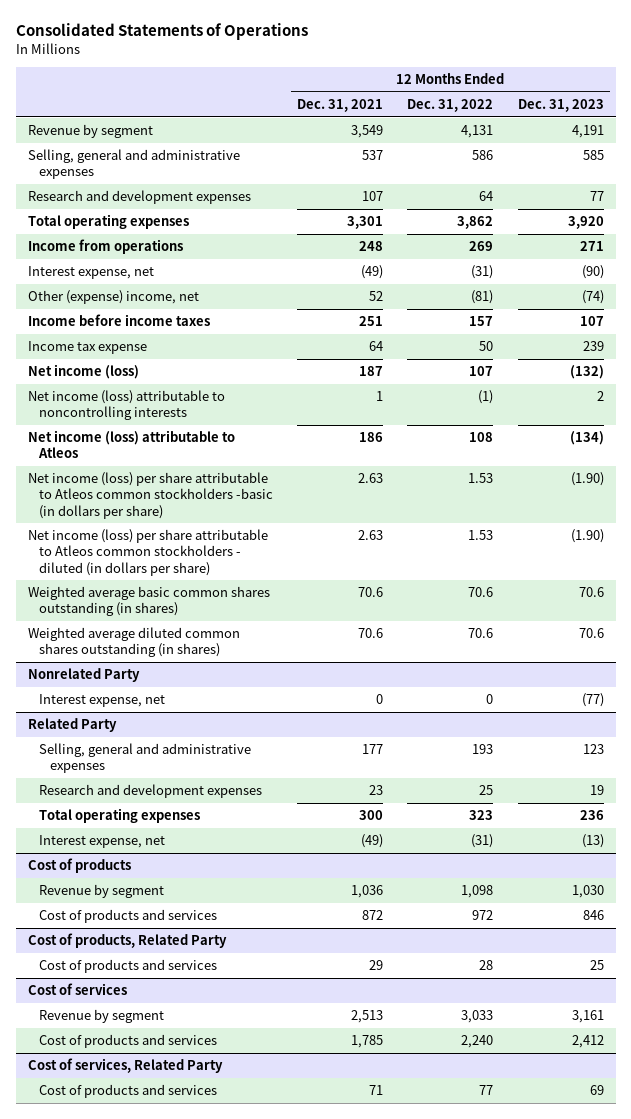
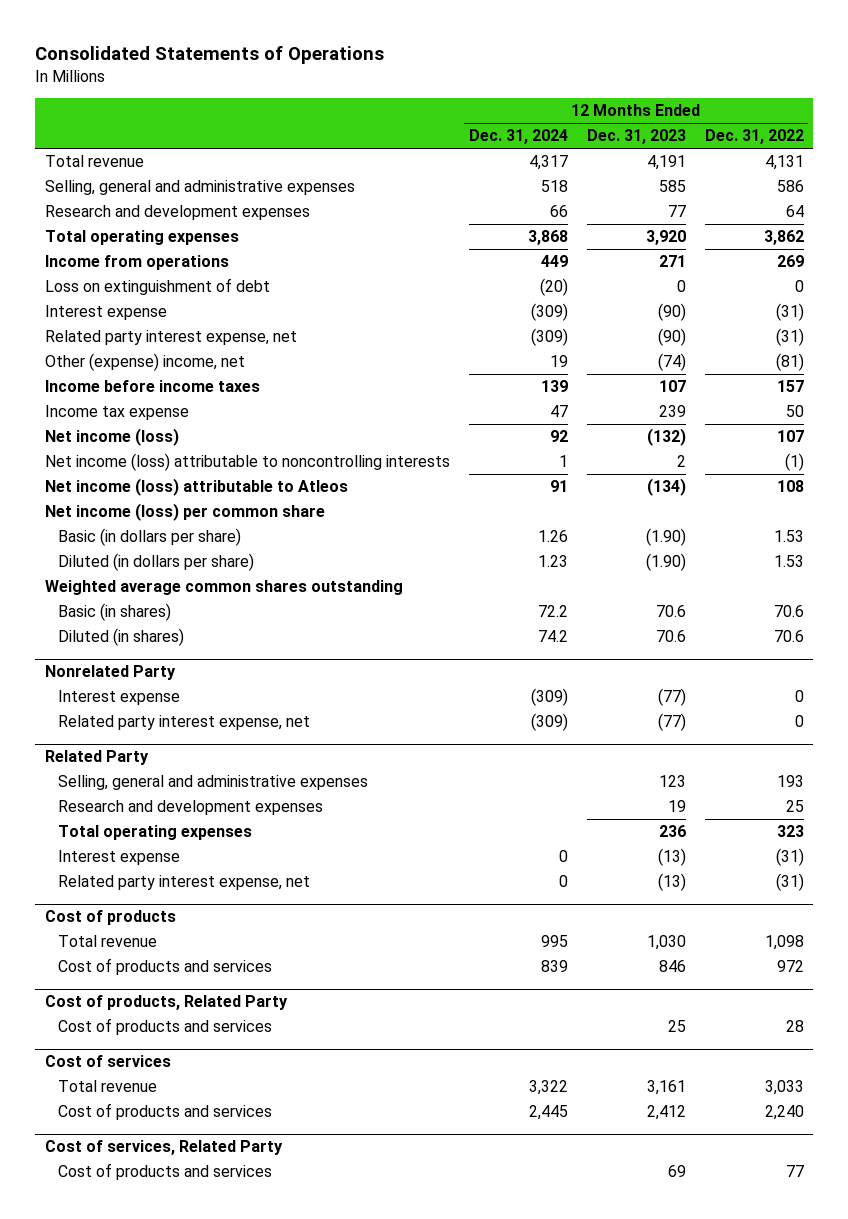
- | 12 Months Ended Dec. 31, 2021 | 12 Months Ended Dec. 31, 2022 | 12 Months Ended Dec. 31, 2023
+ | 12 Months Ended Dec. 31, 2024 | 12 Months Ended Dec. 31, 2023 | 12 Months Ended Dec. 31, 2022
- Revenue by segment | 3,549 | 4,131 | 4,191
+ Total revenue | 4,317 | 4,191 | 4,131
- Interest expense, net | (49) | (31) | (90)
+ Loss on extinguishment of debt | (20) | 0 | 0
+ Interest expense | (309) | (90) | (31)
+ Related party interest expense, net | (309) | (90) | (31)
- Net income (loss) per share attributable to Atleos common stockholders -basic (in dollars per share) | 2.63 | 1.53 | (1.90)
- Net income (loss) per share attributable to Atleos common stockholders - diluted (in dollars per share) | 2.63 | 1.53 | (1.90)
- Weighted average basic common shares outstanding (in shares) | 70.6 | 70.6 | 70.6
- Weighted average diluted common shares outstanding (in shares) | 70.6 | 70.6 | 70.6
+ Net income (loss) per common share
+ Basic (in dollars per share) | 1.26 | (1.90) | 1.53
+ Diluted (in dollars per share) | 1.23 | (1.90) | 1.53
+ Weighted average common shares outstanding
+ Basic (in shares) | 72.2 | 70.6 | 70.6
+ Diluted (in shares) | 74.2 | 70.6 | 70.6
@ Nonrelated Party
- Interest expense, net | 0 | 0 | (77)
+ Interest expense | (309) | (77) | 0
+ Related party interest expense, net | (309) | (77) | 0
@ Related Party
- Interest expense, net | (49) | (31) | (13)
+ Interest expense | 0 | (13) | (31)
+ Related party interest expense, net | 0 | (13) | (31)
@ Cost of products
- Revenue by segment | 1,036 | 1,098 | 1,030
+ Total revenue | 995 | 1,030 | 1,098
@ Cost of services
- Revenue by segment | 2,513 | 3,033 | 3,161
+ Total revenue | 3,322 | 3,161 | 3,033

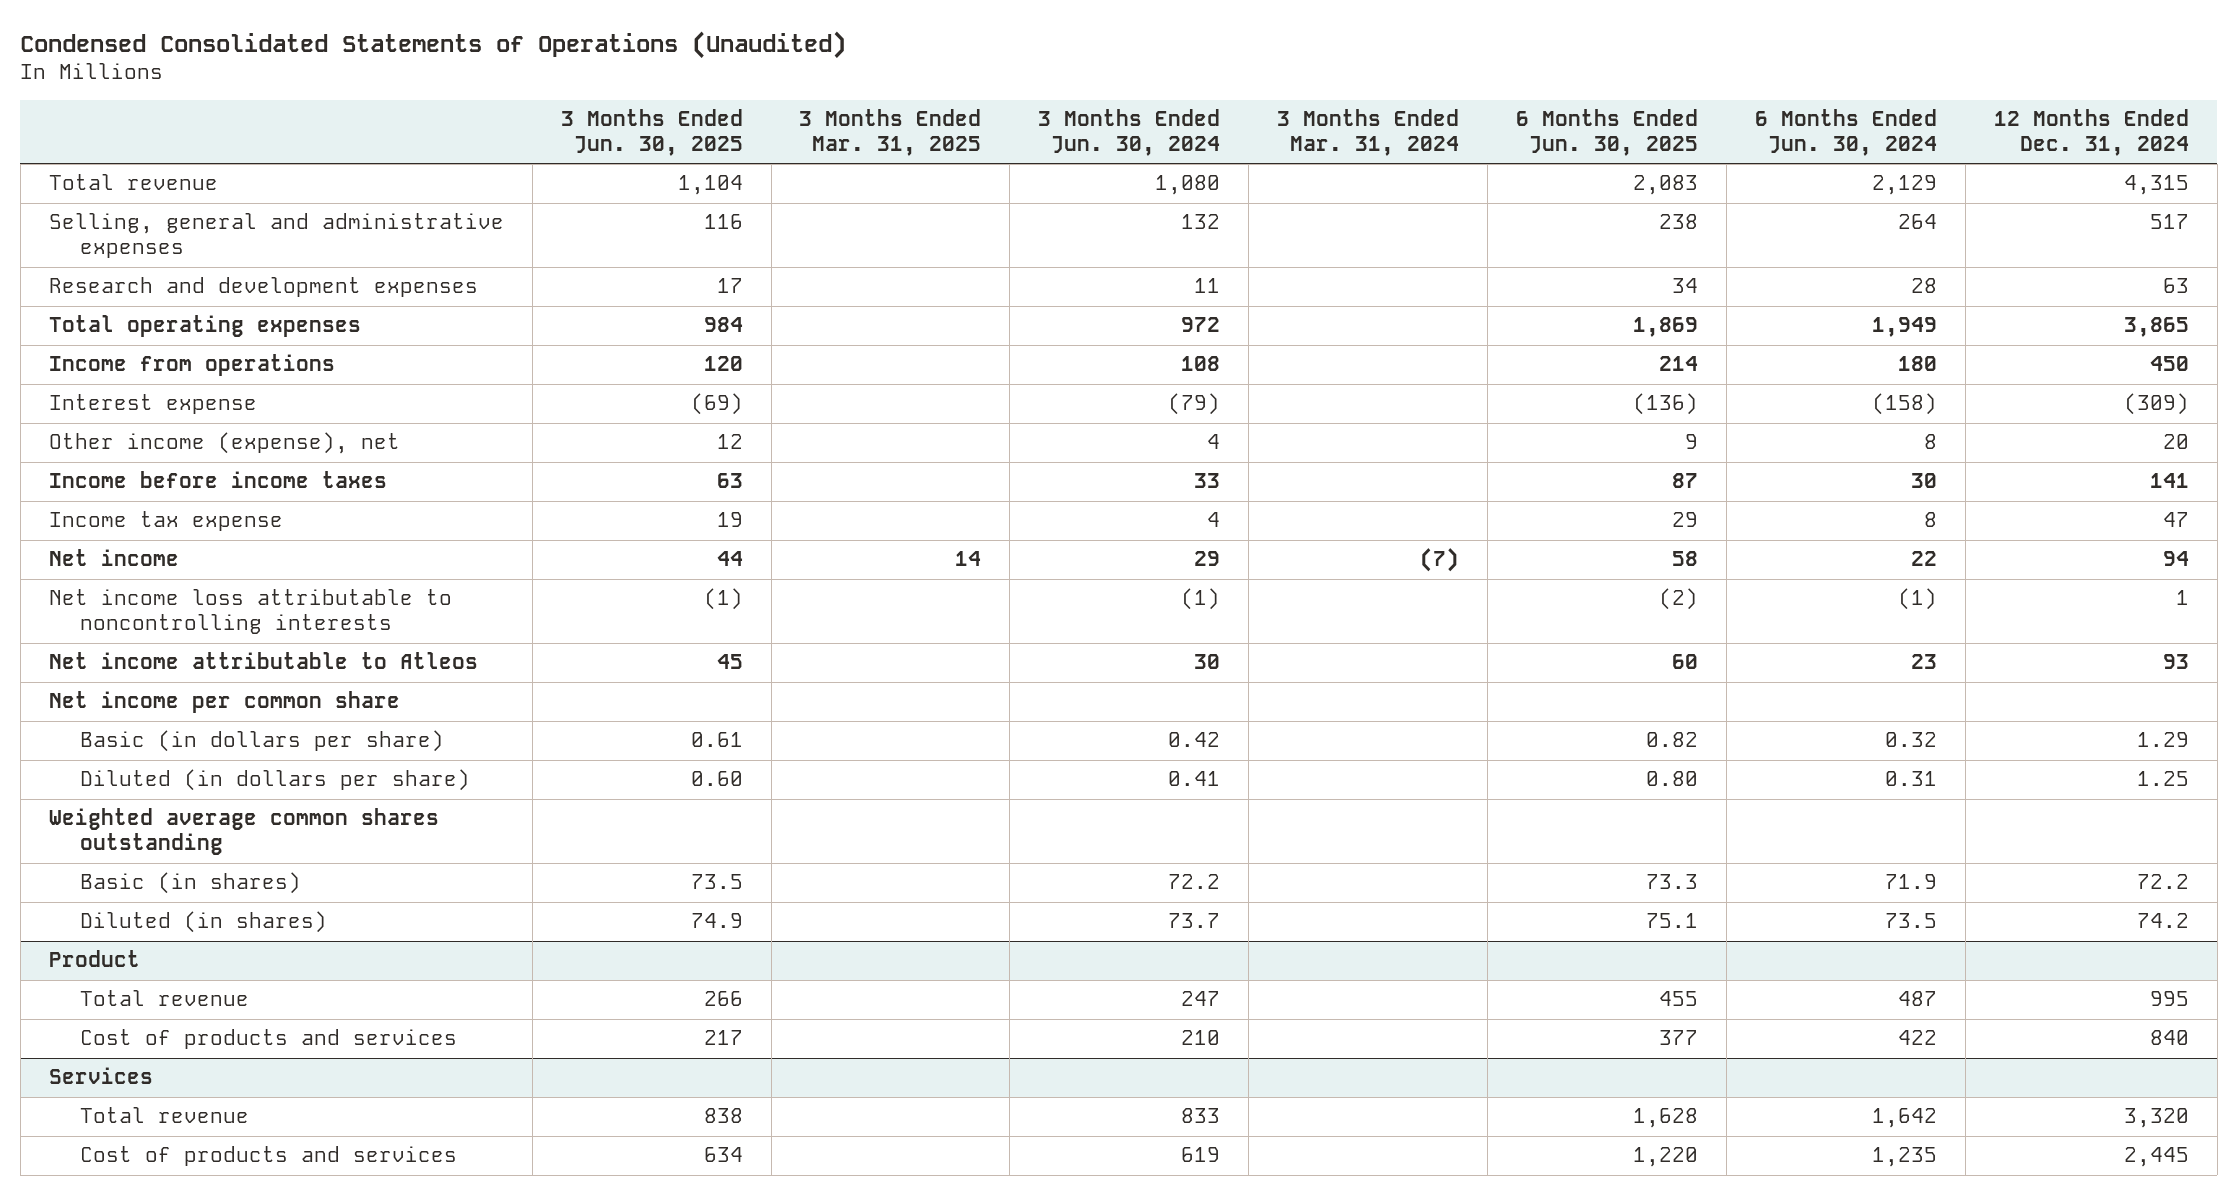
- Consolidated Statements of Operations
+ Condensed Consolidated Statements of Operations (Unaudited)
- | 12 Months Ended Dec. 31, 2024 | 12 Months Ended Dec. 31, 2023 | 12 Months Ended Dec. 31, 2022
+ | 3 Months Ended Jun. 30, 2025 | 3 Months Ended Mar. 31, 2025 | 3 Months Ended Jun. 30, 2024 | 3 Months Ended Mar. 31, 2024 | 6 Months Ended Jun. 30, 2025 | 6 Months Ended Jun. 30, 2024 | 12 Months Ended Dec. 31, 2024
- Total revenue | 4,317 | 4,191 | 4,131
- Selling, general and administrative expenses | 518 | 585 | 586
- Research and development expenses | 66 | 77 | 64
- Total operating expenses | 3,868 | 3,920 | 3,862
- Income from operations | 449 | 271 | 269
- Loss on extinguishment of debt | (20) | 0 | 0
+ Total revenue | 1,104 | | 1,080 | | 2,083 | 2,129 | 4,315
+ Selling, general and administrative expenses | 116 | | 132 | | 238 | 264 | 517
+ Research and development expenses | 17 | | 11 | | 34 | 28 | 63
+ Total operating expenses | 984 | | 972 | | 1,869 | 1,949 | 3,865
+ Income from operations | 120 | | 108 | | 214 | 180 | 450
- Related party interest expense, net | (309) | (90) | (31)
- Other (expense) income, net | 19 | (74) | (81)
- Income before income taxes | 139 | 107 | 157
+ Other income (expense), net | 12 | | 4 | | 9 | 8 | 20
+ Income before income taxes | 63 | | 33 | | 87 | 30 | 141
- Net income (loss) | 92 | (132) | 107
- Net income (loss) attributable to noncontrolling interests | 1 | 2 | (1)
- Net income (loss) attributable to Atleos | 91 | (134) | 108
- Net income (loss) per common share
- Basic (in dollars per share) | 1.26 | (1.90) | 1.53
- Diluted (in dollars per share) | 1.23 | (1.90) | 1.53
+ Net income | 44 | 14 | 29 | (7) | 58 | 22 | 94
+ Net income loss attributable to noncontrolling interests | (1) | | (1) | | (2) | (1) | 1
+ Net income attributable to Atleos | 45 | | 30 | | 60 | 23 | 93
+ Net income per common share
+ Basic (in dollars per share) | 0.61 | | 0.42 | | 0.82 | 0.32 | 1.29
+ Diluted (in dollars per share) | 0.60 | | 0.41 | | 0.80 | 0.31 | 1.25
- Nonrelated Party
- Interest expense | (309) | (77) | 0
- Related party interest expense, net | (309) | (77) | 0
- Related Party
- Selling, general and administrative expenses | | 123 | 193
- Research and development expenses | | 19 | 25
- Total operating expenses | | 236 | 323
- Interest expense | 0 | (13) | (31)
- Related party interest expense, net | 0 | (13) | (31)
- Cost of products
+ Product
- Cost of products and services | 839 | 846 | 972
- Cost of products, Related Party
- Cost of products and services | | 25 | 28
- Cost of services
- Total revenue | 3,322 | 3,161 | 3,033
+ Cost of products and services | 217 | | 210 | | 377 | 422 | 840
+ Services
+ Total revenue | 838 | | 833 | | 1,628 | 1,642 | 3,320
- Cost of services, Related Party
- Cost of products and services | | 69 | 77

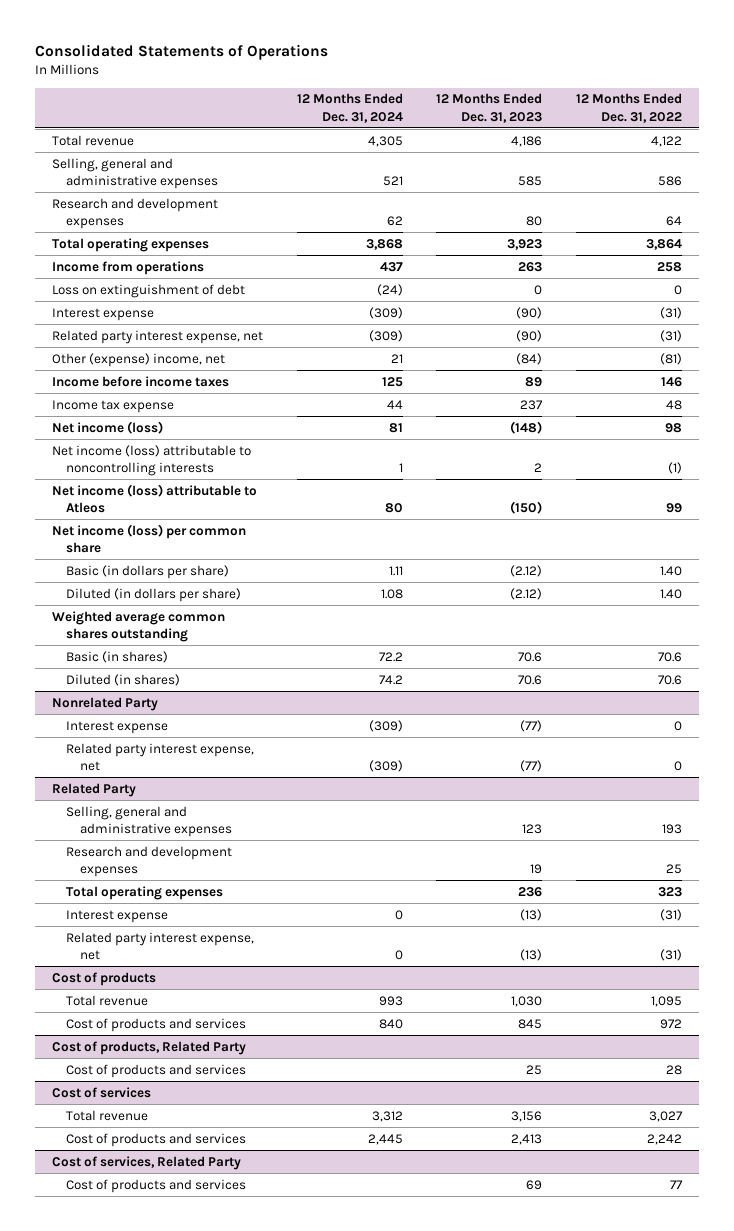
- Condensed Consolidated Statements of Operations (Unaudited)
+ Consolidated Statements of Operations
- | 3 Months Ended Jun. 30, 2025 | 3 Months Ended Mar. 31, 2025 | 3 Months Ended Jun. 30, 2024 | 3 Months Ended Mar. 31, 2024 | 6 Months Ended Jun. 30, 2025 | 6 Months Ended Jun. 30, 2024 | 12 Months Ended Dec. 31, 2024
+ | 12 Months Ended Dec. 31, 2024 | 12 Months Ended Dec. 31, 2023 | 12 Months Ended Dec. 31, 2022
- Total revenue | 1,104 | | 1,080 | | 2,083 | 2,129 | 4,315
- Selling, general and administrative expenses | 116 | | 132 | | 238 | 264 | 517
- Research and development expenses | 17 | | 11 | | 34 | 28 | 63
- Total operating expenses | 984 | | 972 | | 1,869 | 1,949 | 3,865
- Income from operations | 120 | | 108 | | 214 | 180 | 450
+ Total revenue | 4,305 | 4,186 | 4,122
+ Selling, general and administrative expenses | 521 | 585 | 586
+ Research and development expenses | 62 | 80 | 64
+ Total operating expenses | 3,868 | 3,923 | 3,864
+ Income from operations | 437 | 263 | 258
+ Loss on extinguishment of debt | (24) | 0 | 0
- Other income (expense), net | 12 | | 4 | | 9 | 8 | 20
- Income before income taxes | 63 | | 33 | | 87 | 30 | 141
- Income tax expense | 19 | | 4 | | 29 | 8 | 47
- Net income | 44 | 14 | 29 | (7) | 58 | 22 | 94
- Net income loss attributable to noncontrolling interests | (1) | | (1) | | (2) | (1) | 1
- Net income attributable to Atleos | 45 | | 30 | | 60 | 23 | 93
- Net income per common share
- Basic (in dollars per share) | 0.61 | | 0.42 | | 0.82 | 0.32 | 1.29
- Diluted (in dollars per share) | 0.60 | | 0.41 | | 0.80 | 0.31 | 1.25
+ Related party interest expense, net | (309) | (90) | (31)
+ Other (expense) income, net | 21 | (84) | (81)
+ Income before income taxes | 125 | 89 | 146
+ Income tax expense | 44 | 237 | 48
+ Net income (loss) | 81 | (148) | 98
+ Net income (loss) attributable to noncontrolling interests | 1 | 2 | (1)
+ Net income (loss) attributable to Atleos | 80 | (150) | 99
+ Net income (loss) per common share
+ Basic (in dollars per share) | 1.11 | (2.12) | 1.40
+ Diluted (in dollars per share) | 1.08 | (2.12) | 1.40
- Product
- Total revenue | 266 | | 247 | | 455 | 487 | 995
+ Nonrelated Party
+ Interest expense | (309) | (77) | 0
+ Related party interest expense, net | (309) | (77) | 0
+ Related Party
+ Selling, general and administrative expenses | | 123 | 193
+ Research and development expenses | | 19 | 25
+ Total operating expenses | | 236 | 323
+ Interest expense | 0 | (13) | (31)
+ Related party interest expense, net | 0 | (13) | (31)
+ Cost of products
+ Total revenue | 993 | 1,030 | 1,095
- Services
- Total revenue | 838 | | 833 | | 1,628 | 1,642 | 3,320
+ Cost of products, Related Party
+ Cost of products and services | | 25 | 28
+ Cost of services
+ Total revenue | 3,312 | 3,156 | 3,027
+ Cost of services, Related Party
+ Cost of products and services | | 69 | 77

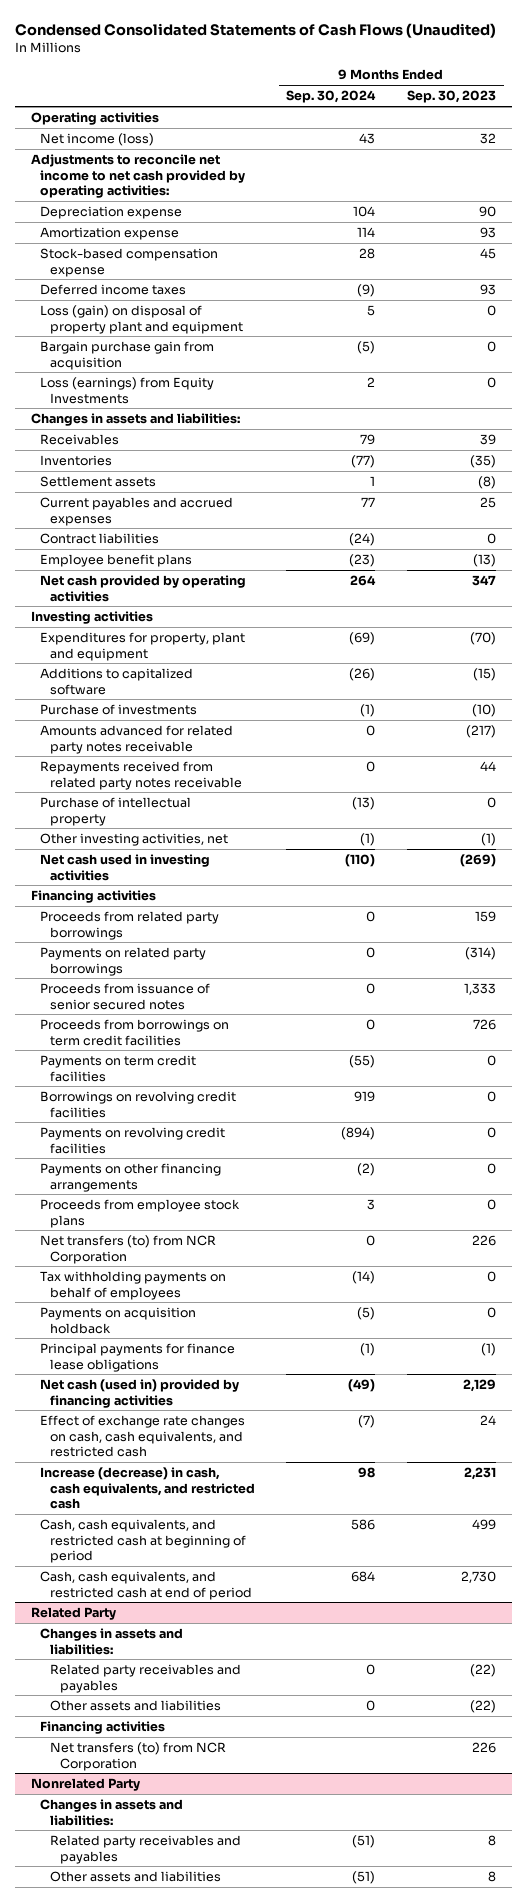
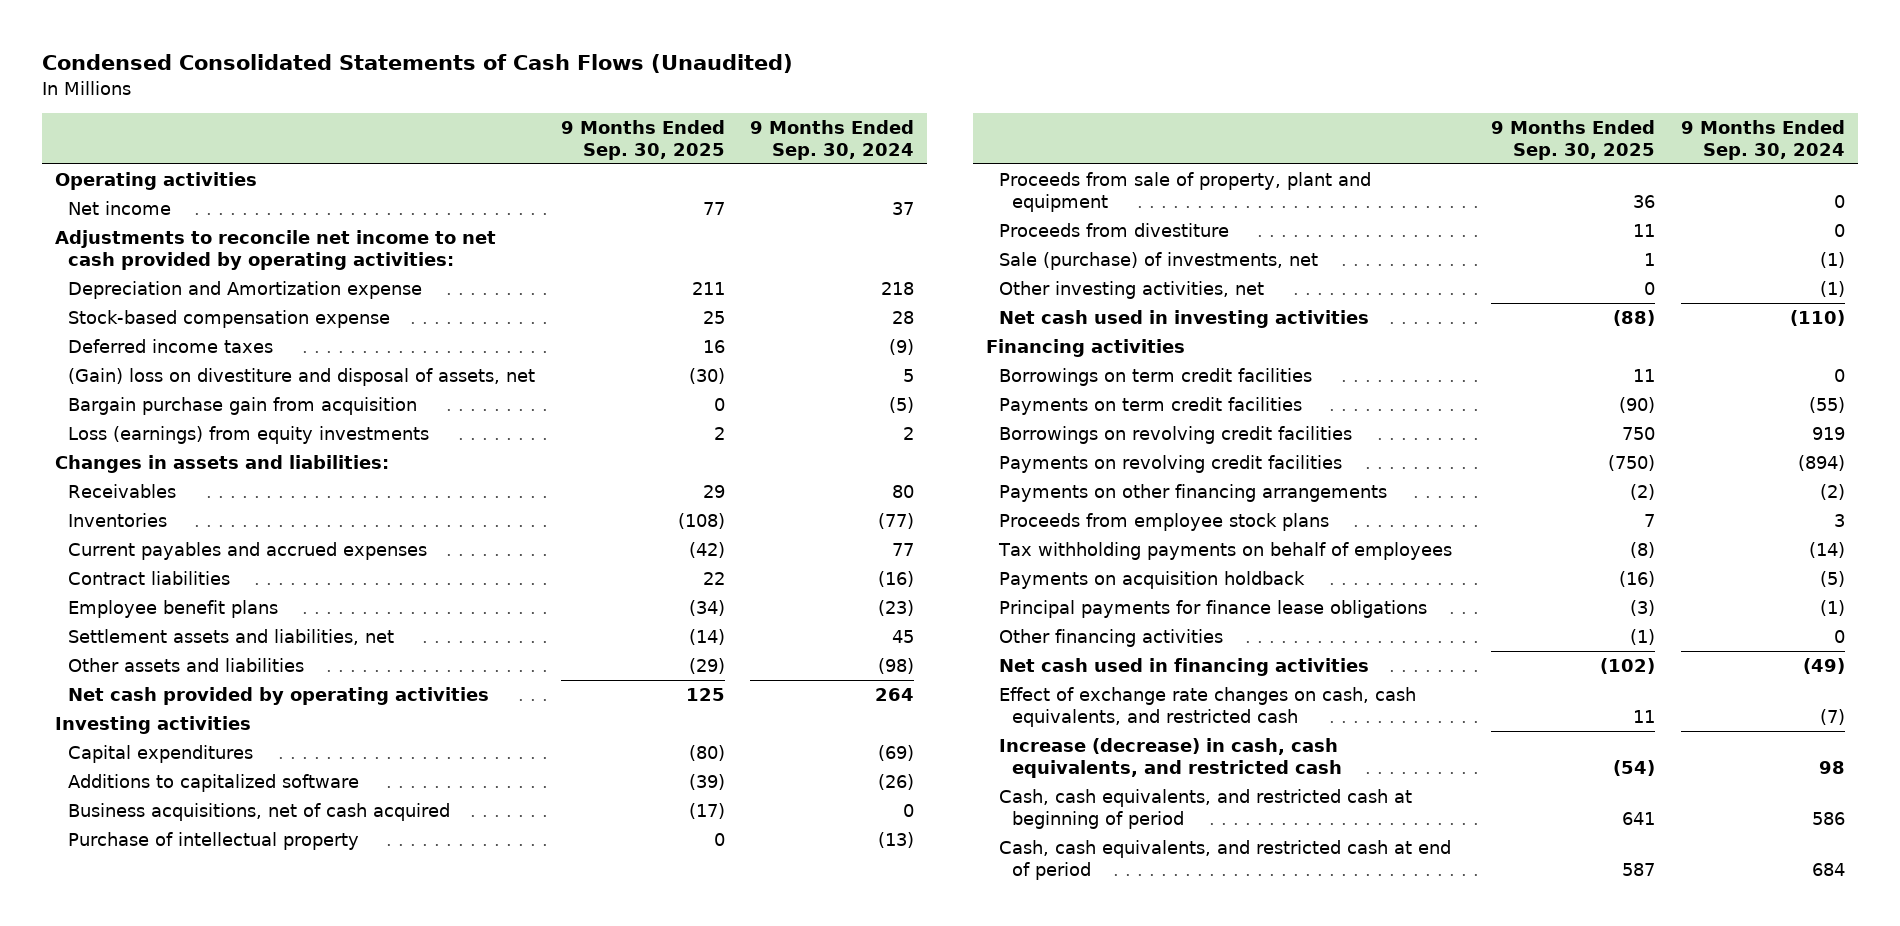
- | 9 Months Ended Sep. 30, 2024 | 9 Months Ended Sep. 30, 2023
+ | 9 Months Ended Sep. 30, 2025 | 9 Months Ended Sep. 30, 2024
- Net income (loss) | 43 | 32
+ Net income | 77 | 37
- Depreciation expense | 104 | 90
- Amortization expense | 114 | 93
+ Depreciation and Amortization expense | 211 | 218
- Loss (gain) on disposal of property plant and equipment | 5 | 0
+ (Gain) loss on divestiture and disposal of assets, net | (30) | 5
- Loss (earnings) from Equity Investments | 2 | 0
+ Loss (earnings) from equity investments | 2 | 2
- Receivables | 79 | 39
+ Receivables | 29 | 80
- Settlement assets | 1 | (8)
- Contract liabilities | (24) | 0
+ Contract liabilities | 22 | (16)
+ Settlement assets and liabilities, net | (14) | 45
+ Other assets and liabilities | (29) | (98)
- Expenditures for property, plant and equipment | (69) | (70)
+ Capital expenditures | (80) | (69)
- Purchase of investments | (1) | (10)
- Amounts advanced for related party notes receivable | 0 | (217)
- Repayments received from related party notes receivable | 0 | 44
+ Business acquisitions, net of cash acquired | (17) | 0
+ Proceeds from sale of property, plant and equipment | 36 | 0
+ Proceeds from divestiture | 11 | 0
+ Sale (purchase) of investments, net | 1 | (1)
- Proceeds from related party borrowings | 0 | 159
- Payments on related party borrowings | 0 | (314)
- Proceeds from issuance of senior secured notes | 0 | 1,333
- Proceeds from borrowings on term credit facilities | 0 | 726
+ Borrowings on term credit facilities | 11 | 0
- Net transfers (to) from NCR Corporation | 0 | 226
- Net cash (used in) provided by financing activities | (49) | 2,129
+ Other financing activities | (1) | 0
+ Net cash used in financing activities | (102) | (49)
- Related Party
- Changes in assets and liabilities:
- Related party receivables and payables | 0 | (22)
- Other assets and liabilities | 0 | (22)
- Financing activities
- Net transfers (to) from NCR Corporation | | 226
- Nonrelated Party
- Changes in assets and liabilities:
- Related party receivables and payables | (51) | 8
- Other assets and liabilities | (51) | 8

